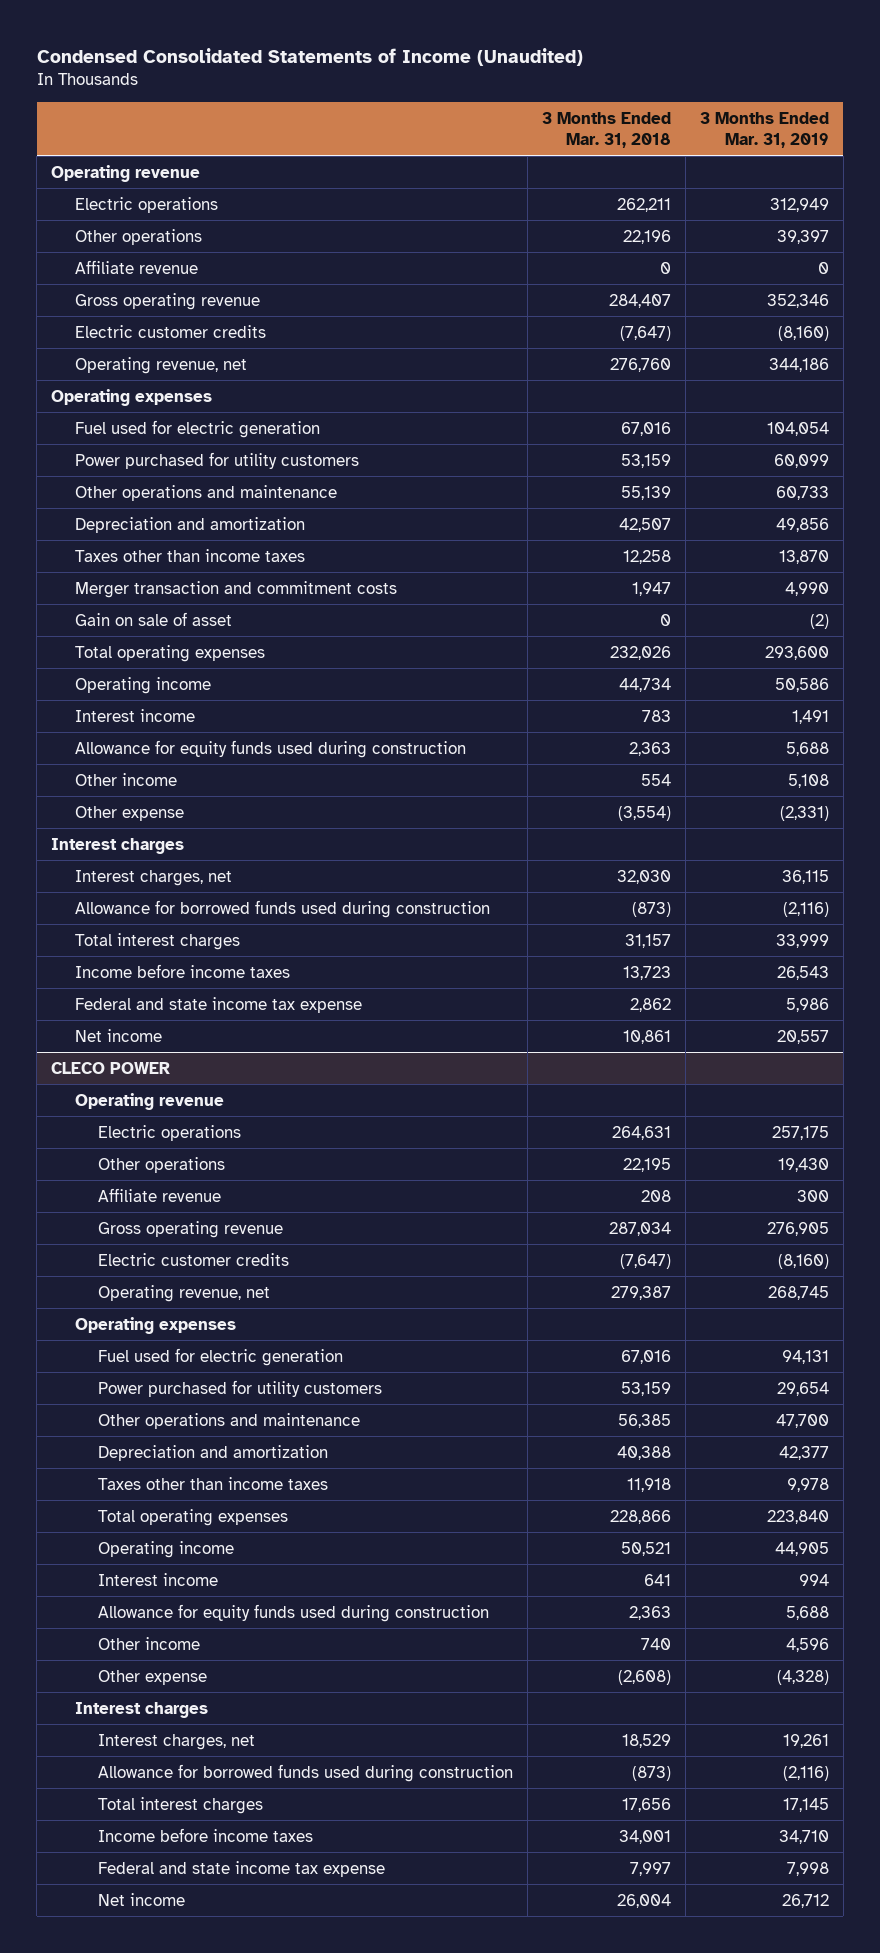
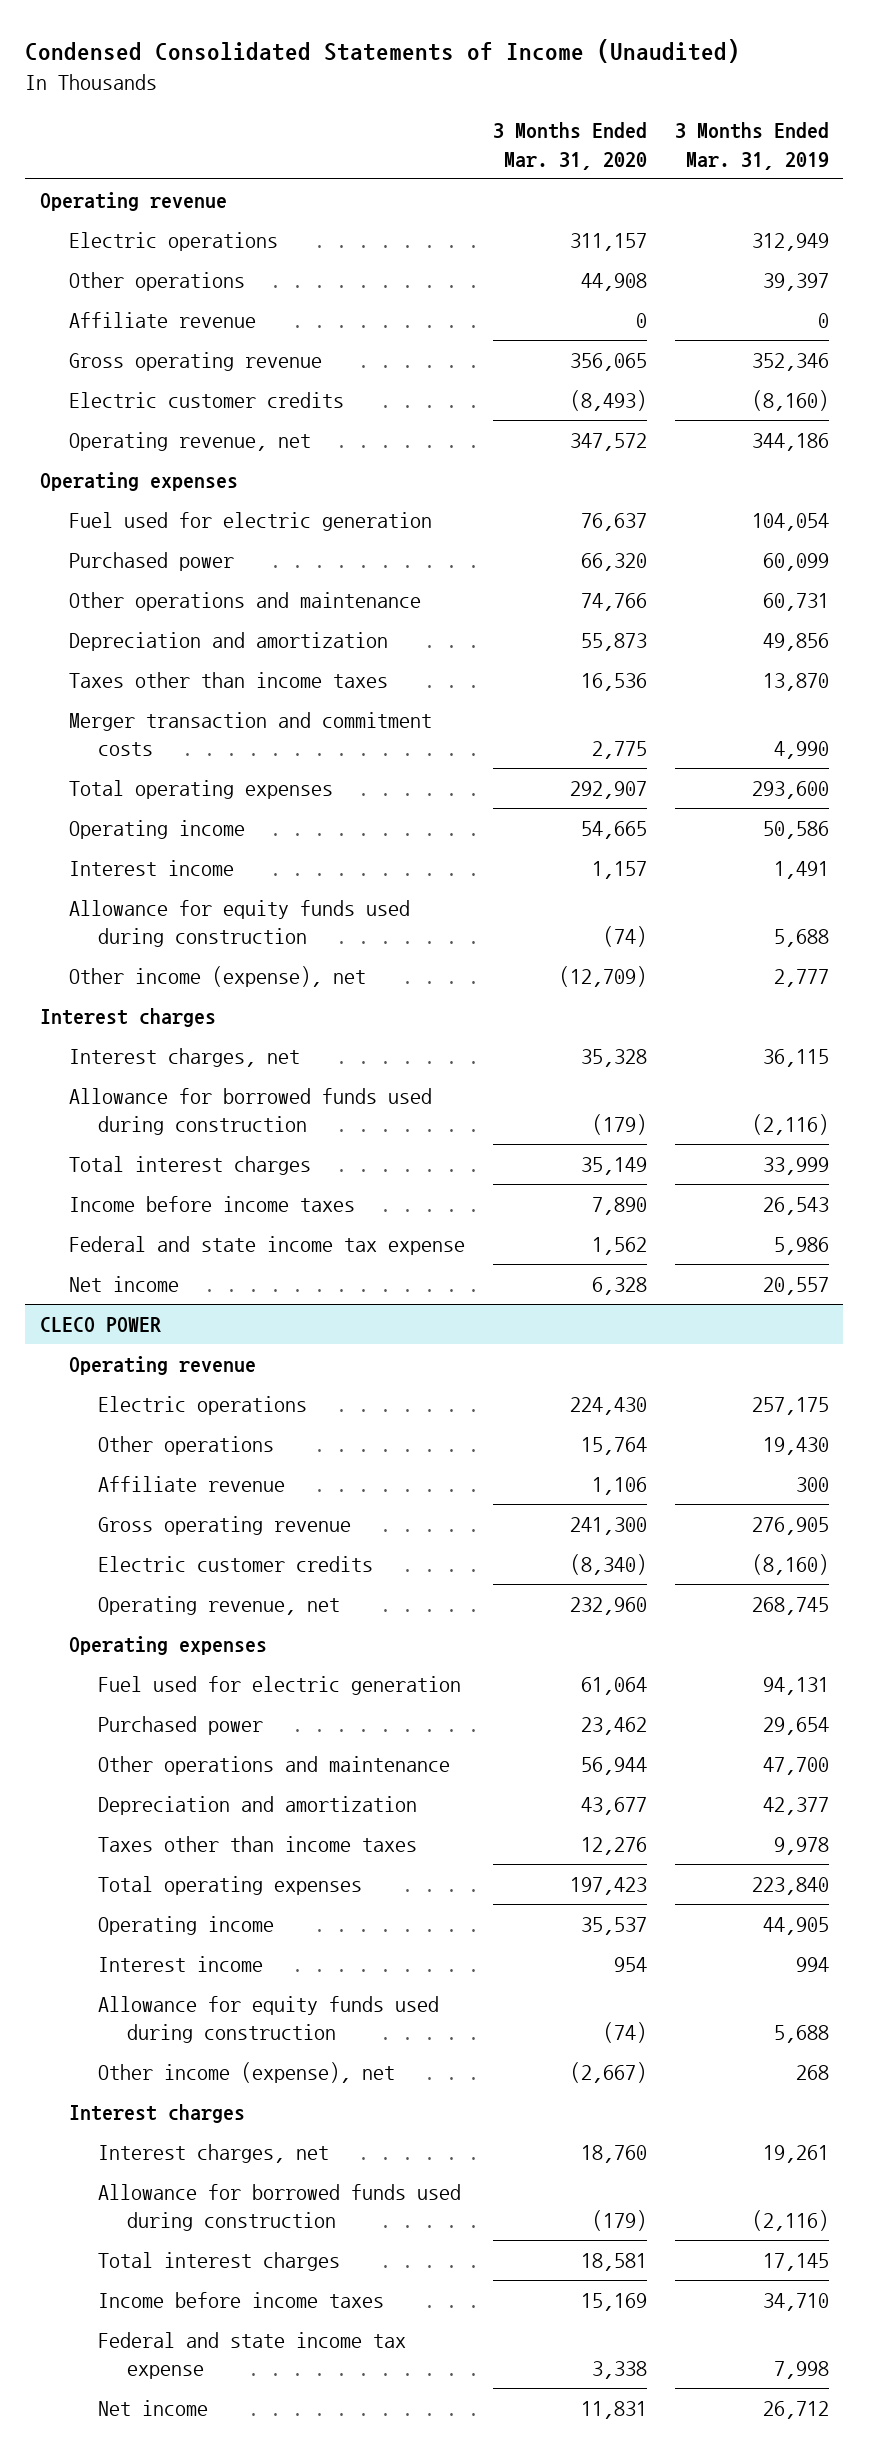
- | 3 Months Ended Mar. 31, 2018 | 3 Months Ended Mar. 31, 2019
+ | 3 Months Ended Mar. 31, 2020 | 3 Months Ended Mar. 31, 2019
- Power purchased for utility customers | 53,159 | 60,099
- Other operations and maintenance | 55,139 | 60,733
+ Purchased power | 66,320 | 60,099
+ Other operations and maintenance | 74,766 | 60,731
- Gain on sale of asset | 0 | (2)
- Other income | 554 | 5,108
- Other expense | (3,554) | (2,331)
+ Other income (expense), net | (12,709) | 2,777
@ CLECO POWER
- Power purchased for utility customers | 53,159 | 29,654
+ Purchased power | 23,462 | 29,654
- Other income | 740 | 4,596
- Other expense | (2,608) | (4,328)
+ Other income (expense), net | (2,667) | 268

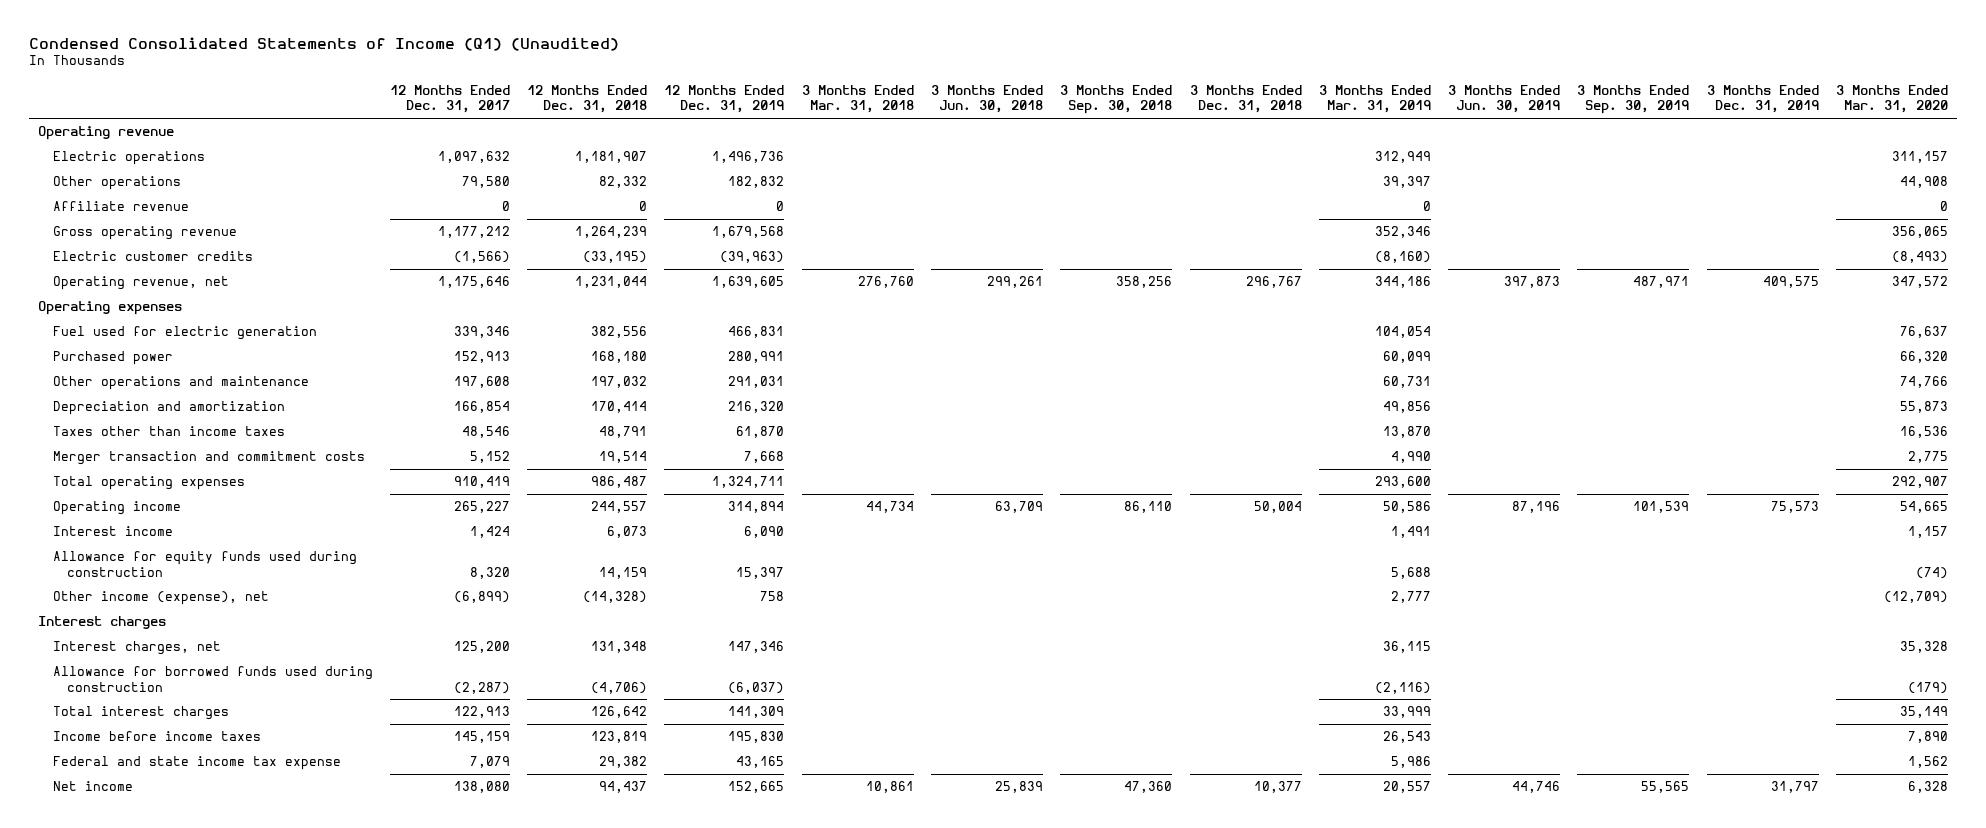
- Condensed Consolidated Statements of Income (Unaudited)
+ Condensed Consolidated Statements of Income (Q1) (Unaudited)
- | 3 Months Ended Mar. 31, 2020 | 3 Months Ended Mar. 31, 2019
+ | 12 Months Ended Dec. 31, 2017 | 12 Months Ended Dec. 31, 2018 | 12 Months Ended Dec. 31, 2019 | 3 Months Ended Mar. 31, 2018 | 3 Months Ended Jun. 30, 2018 | 3 Months Ended Sep. 30, 2018 | 3 Months Ended Dec. 31, 2018 | 3 Months Ended Mar. 31, 2019 | 3 Months Ended Jun. 30, 2019 | 3 Months Ended Sep. 30, 2019 | 3 Months Ended Dec. 31, 2019 | 3 Months Ended Mar. 31, 2020
- CLECO POWER
- Operating revenue
- Electric operations | 224,430 | 257,175
- Other operations | 15,764 | 19,430
- Affiliate revenue | 1,106 | 300
- Gross operating revenue | 241,300 | 276,905
- Electric customer credits | (8,340) | (8,160)
- Operating revenue, net | 232,960 | 268,745
- Operating expenses
- Fuel used for electric generation | 61,064 | 94,131
- Purchased power | 23,462 | 29,654
- Other operations and maintenance | 56,944 | 47,700
- Depreciation and amortization | 43,677 | 42,377
- Taxes other than income taxes | 12,276 | 9,978
- Total operating expenses | 197,423 | 223,840
- Operating income | 35,537 | 44,905
- Interest income | 954 | 994
- Allowance for equity funds used during construction | (74) | 5,688
- Other income (expense), net | (2,667) | 268
- Interest charges
- Interest charges, net | 18,760 | 19,261
- Allowance for borrowed funds used during construction | (179) | (2,116)
- Total interest charges | 18,581 | 17,145
- Income before income taxes | 15,169 | 34,710
- Federal and state income tax expense | 3,338 | 7,998
- Net income | 11,831 | 26,712

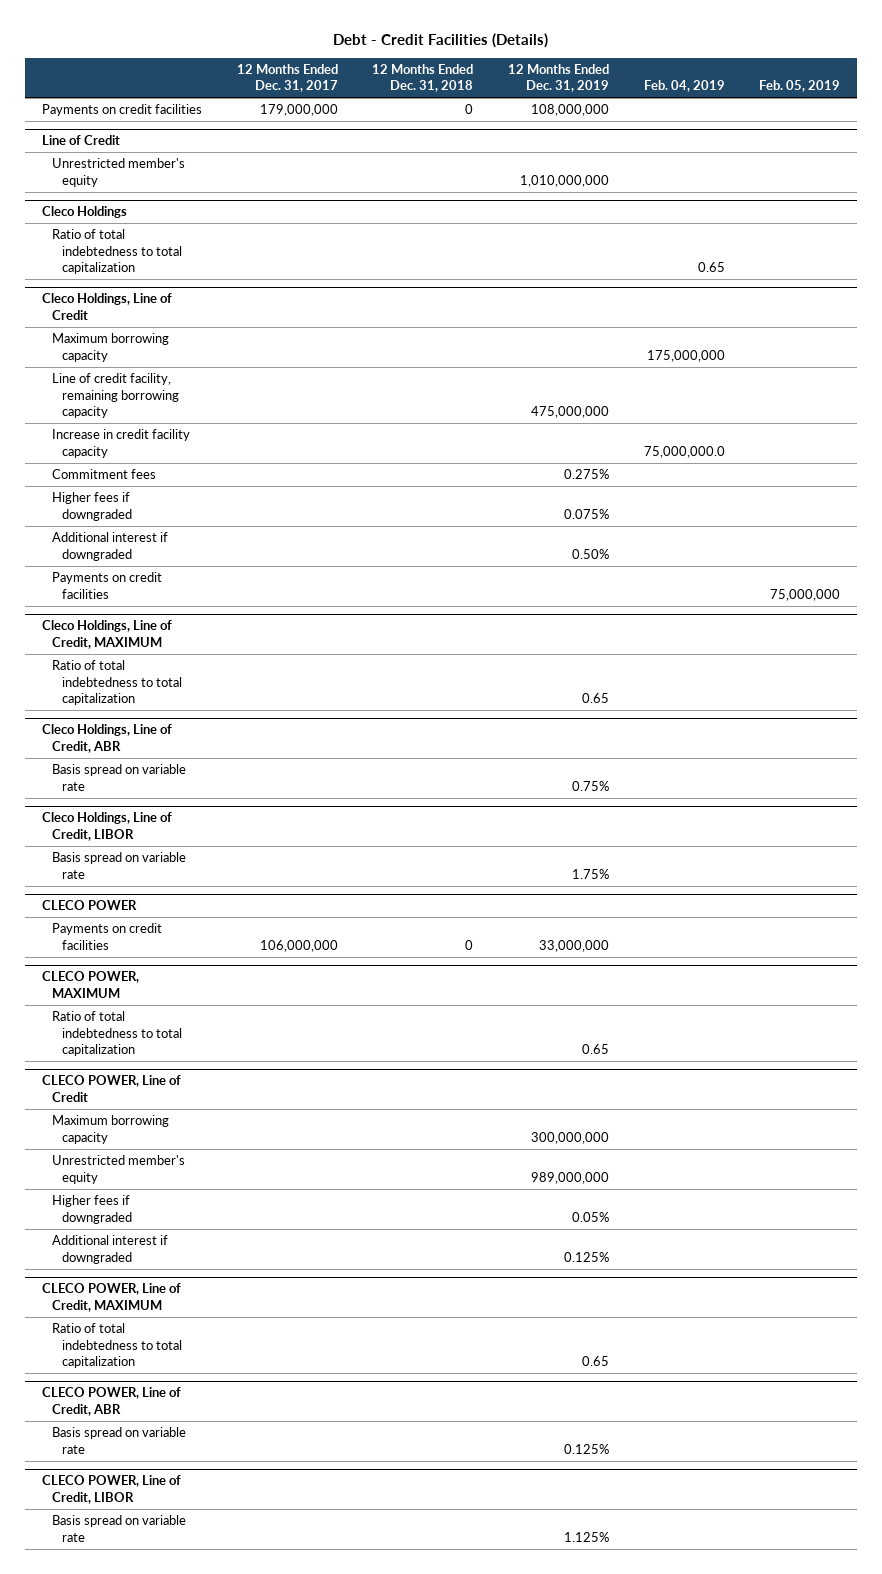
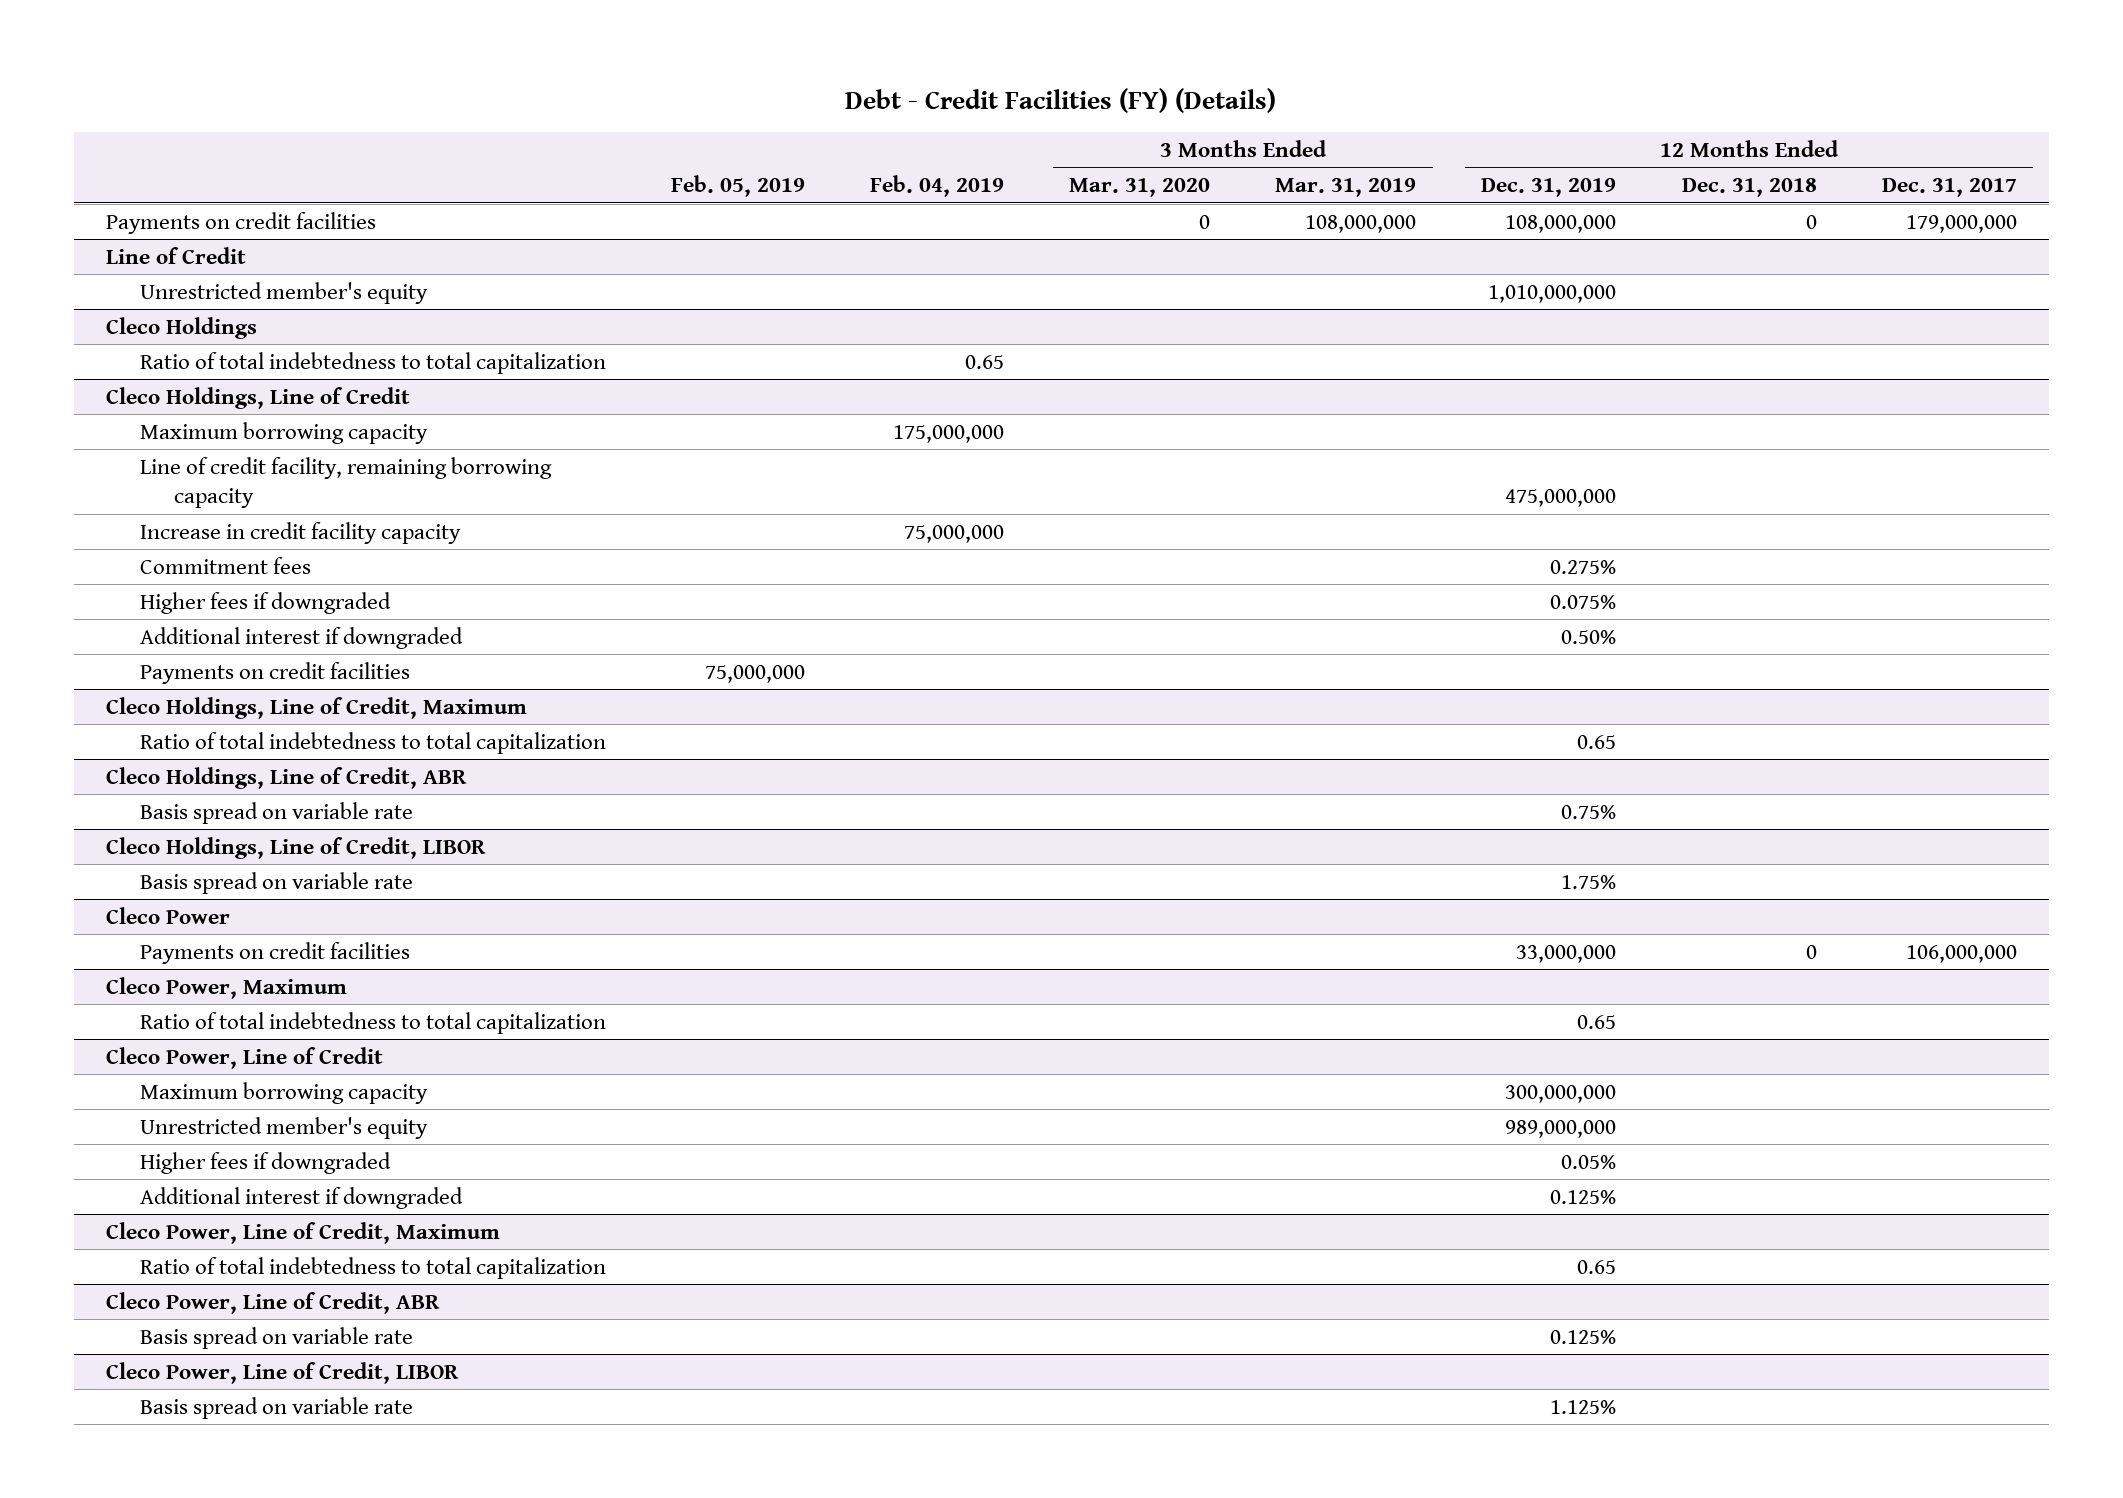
- Debt - Credit Facilities (Details)
+ Debt - Credit Facilities (FY) (Details)
- | 12 Months Ended Dec. 31, 2017 | 12 Months Ended Dec. 31, 2018 | 12 Months Ended Dec. 31, 2019 | Feb. 04, 2019 | Feb. 05, 2019
+ | Feb. 05, 2019 | Feb. 04, 2019 | 3 Months Ended Mar. 31, 2020 | 3 Months Ended Mar. 31, 2019 | 12 Months Ended Dec. 31, 2019 | 12 Months Ended Dec. 31, 2018 | 12 Months Ended Dec. 31, 2017
@ Cleco Holdings, Line of Credit
- Increase in credit facility capacity | | | | 75,000,000.0 |
+ Increase in credit facility capacity | | 75,000,000 | | | | |
- Cleco Holdings, Line of Credit, MAXIMUM
+ Cleco Holdings, Line of Credit, Maximum
- CLECO POWER
+ Cleco Power
- CLECO POWER, MAXIMUM
+ Cleco Power, Maximum
- CLECO POWER, Line of Credit
+ Cleco Power, Line of Credit
- CLECO POWER, Line of Credit, MAXIMUM
+ Cleco Power, Line of Credit, Maximum
- CLECO POWER, Line of Credit, ABR
+ Cleco Power, Line of Credit, ABR
- CLECO POWER, Line of Credit, LIBOR
+ Cleco Power, Line of Credit, LIBOR

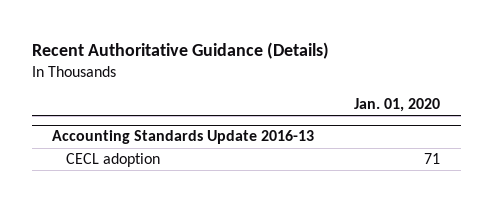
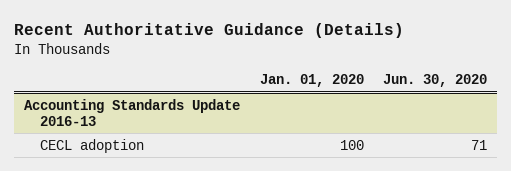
- | Jan. 01, 2020
+ | Jan. 01, 2020 | Jun. 30, 2020
@ Accounting Standards Update 2016-13
- CECL adoption | 71
+ CECL adoption | 100 | 71

